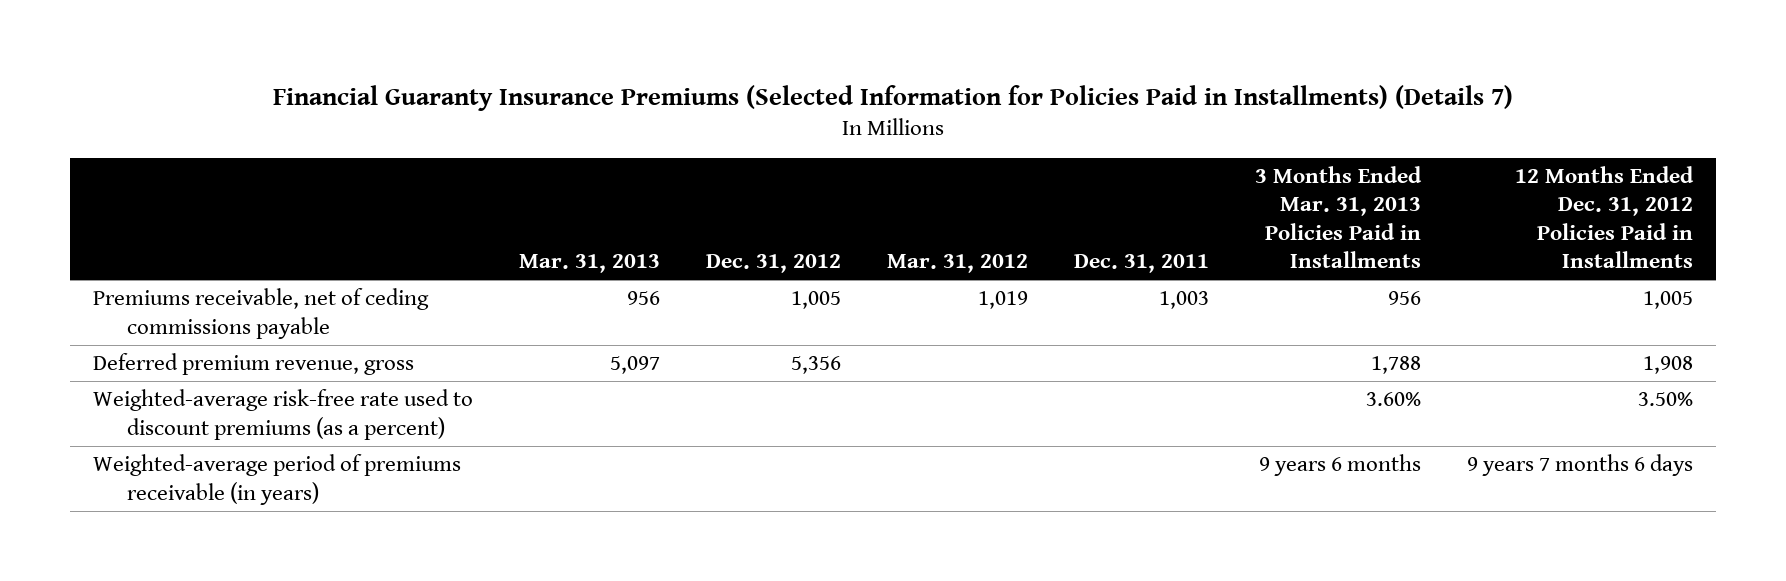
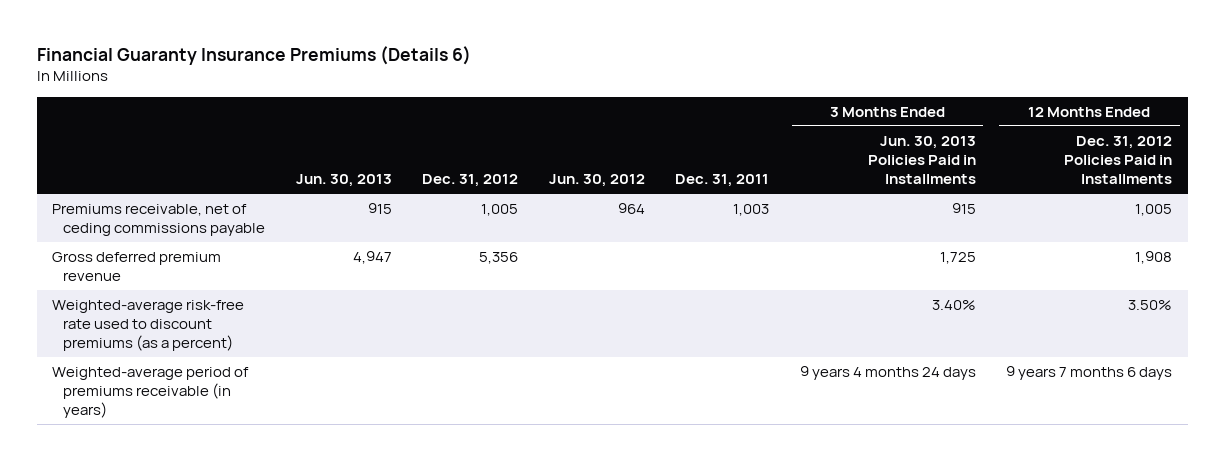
- Financial Guaranty Insurance Premiums (Selected Information for Policies Paid in Installments) (Details 7)
+ Financial Guaranty Insurance Premiums (Details 6)
- | Mar. 31, 2013 | Dec. 31, 2012 | Mar. 31, 2012 | Dec. 31, 2011 | 3 Months Ended Mar. 31, 2013 Policies Paid in Installments | 12 Months Ended Dec. 31, 2012 Policies Paid in Installments
+ | Jun. 30, 2013 | Dec. 31, 2012 | Jun. 30, 2012 | Dec. 31, 2011 | 3 Months Ended Jun. 30, 2013 Policies Paid in Installments | 12 Months Ended Dec. 31, 2012 Policies Paid in Installments
- Deferred premium revenue, gross | 5,097 | 5,356 | | | 1,788 | 1,908
+ Gross deferred premium revenue | 4,947 | 5,356 | | | 1,725 | 1,908

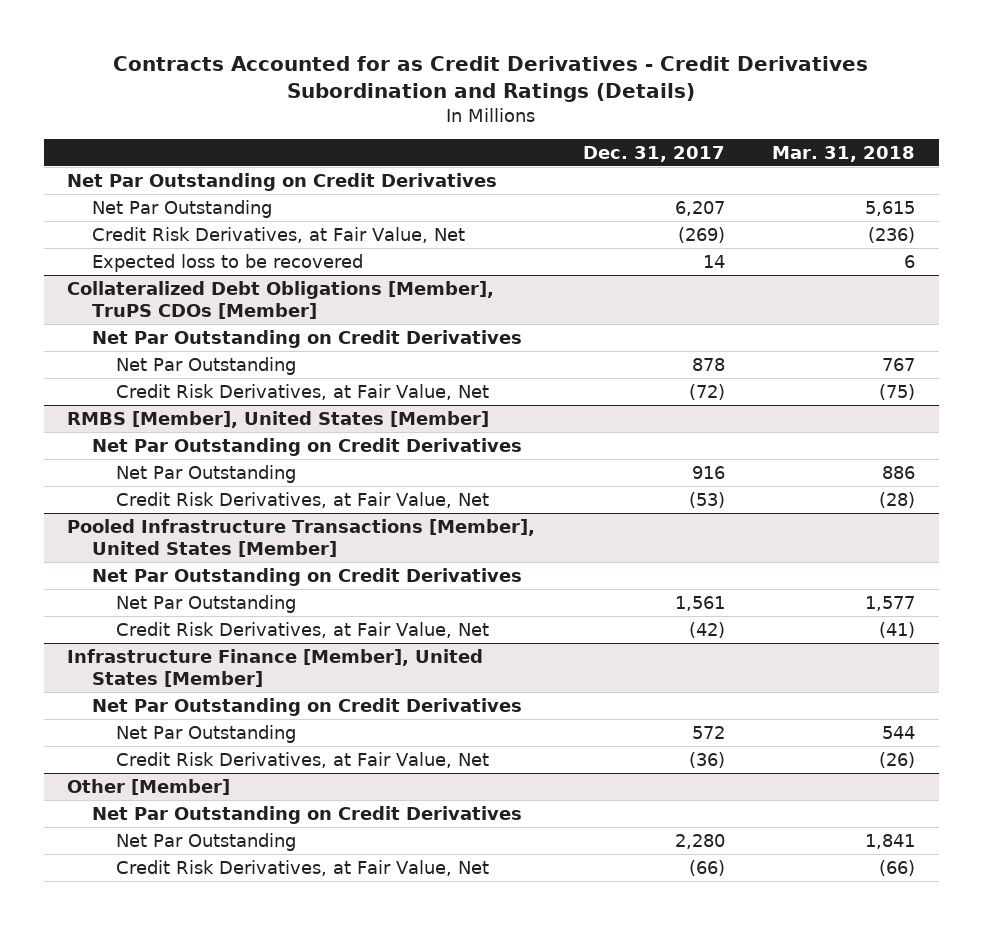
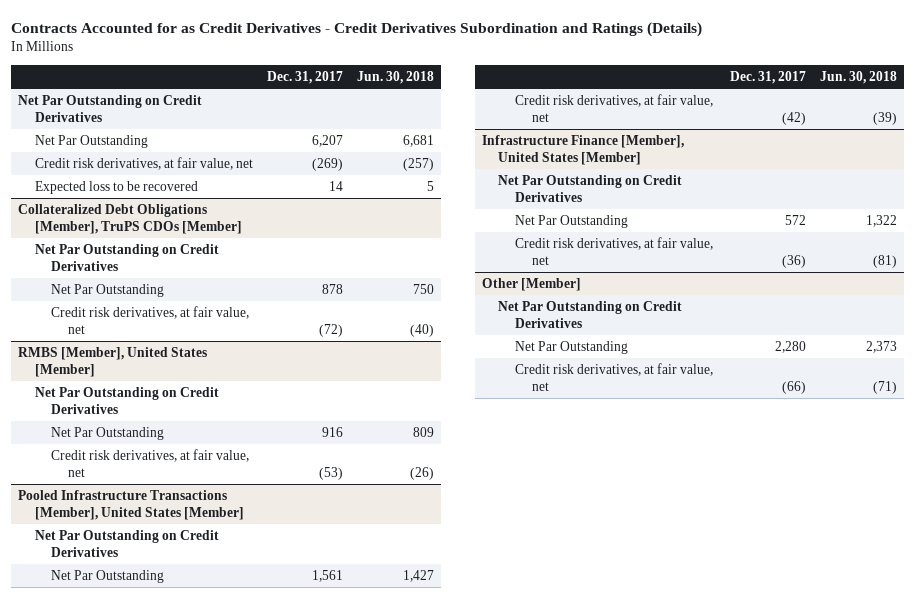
- | Dec. 31, 2017 | Mar. 31, 2018
+ | Dec. 31, 2017 | Jun. 30, 2018
- Credit Risk Derivatives, at Fair Value, Net | (269) | (236)
+ Credit risk derivatives, at fair value, net | (269) | (257)
@ Collateralized Debt Obligations [Member], TruPS CDOs [Member]
- Credit Risk Derivatives, at Fair Value, Net | (72) | (75)
+ Credit risk derivatives, at fair value, net | (72) | (40)
@ RMBS [Member], United States [Member]
- Credit Risk Derivatives, at Fair Value, Net | (53) | (28)
+ Credit risk derivatives, at fair value, net | (53) | (26)
@ Pooled Infrastructure Transactions [Member], United States [Member]
- Credit Risk Derivatives, at Fair Value, Net | (42) | (41)
+ Credit risk derivatives, at fair value, net | (42) | (39)
@ Infrastructure Finance [Member], United States [Member]
- Credit Risk Derivatives, at Fair Value, Net | (36) | (26)
+ Credit risk derivatives, at fair value, net | (36) | (81)
@ Other [Member]
- Credit Risk Derivatives, at Fair Value, Net | (66) | (66)
+ Credit risk derivatives, at fair value, net | (66) | (71)

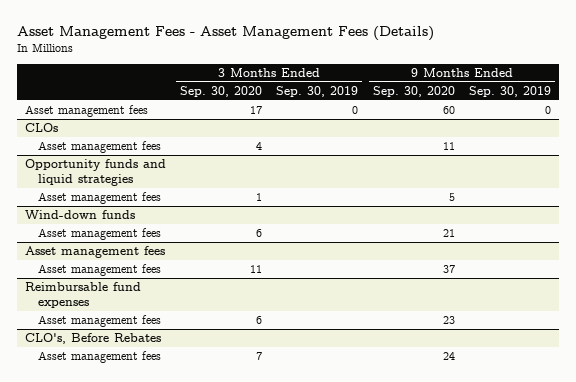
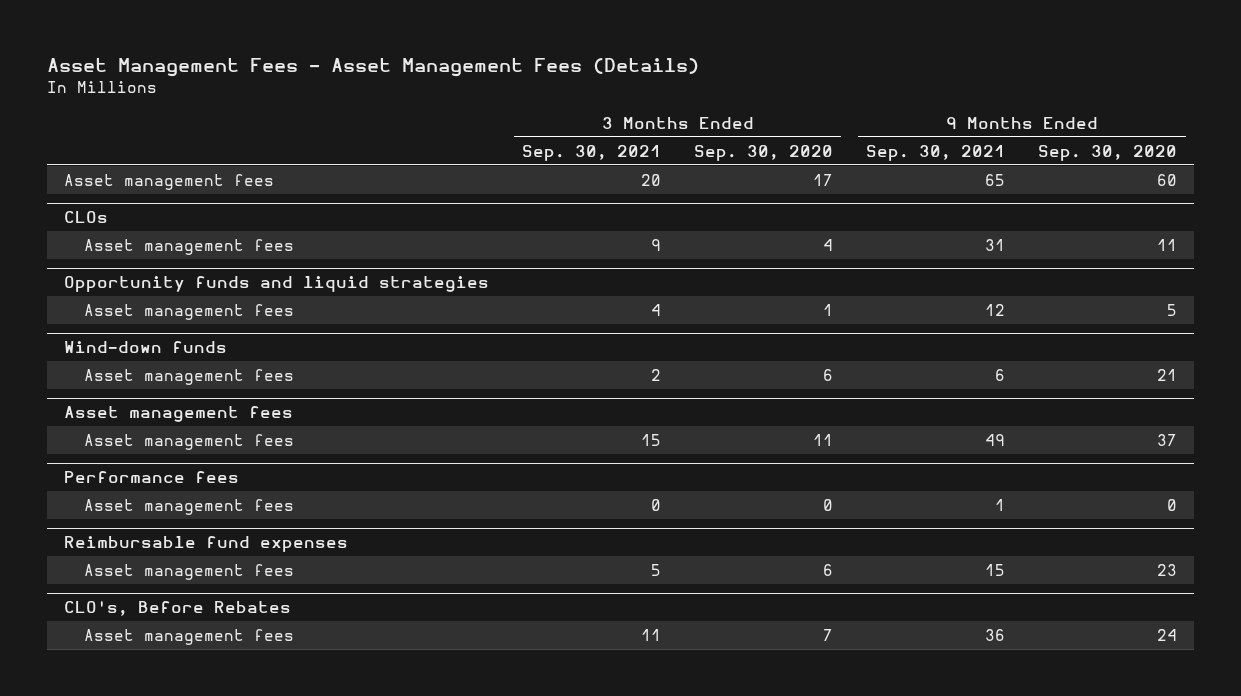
- | 3 Months Ended Sep. 30, 2020 | 3 Months Ended Sep. 30, 2019 | 9 Months Ended Sep. 30, 2020 | 9 Months Ended Sep. 30, 2019
+ | 3 Months Ended Sep. 30, 2021 | 3 Months Ended Sep. 30, 2020 | 9 Months Ended Sep. 30, 2021 | 9 Months Ended Sep. 30, 2020
+ Performance fees
+ Asset management fees | 0 | 0 | 1 | 0

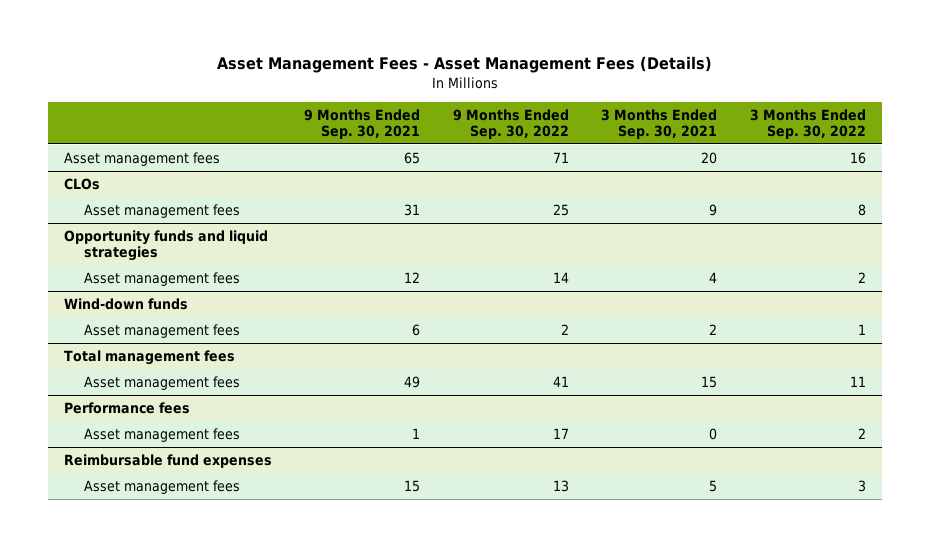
- | 3 Months Ended Sep. 30, 2021 | 3 Months Ended Sep. 30, 2020 | 9 Months Ended Sep. 30, 2021 | 9 Months Ended Sep. 30, 2020
+ | 9 Months Ended Sep. 30, 2021 | 9 Months Ended Sep. 30, 2022 | 3 Months Ended Sep. 30, 2021 | 3 Months Ended Sep. 30, 2022
- Asset management fees
+ Total management fees
- CLO's, Before Rebates
- Asset management fees | 11 | 7 | 36 | 24

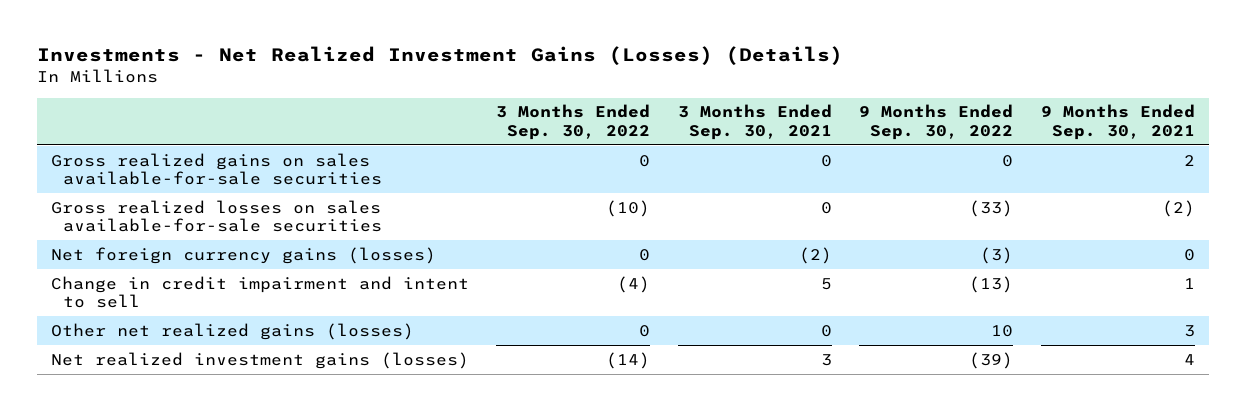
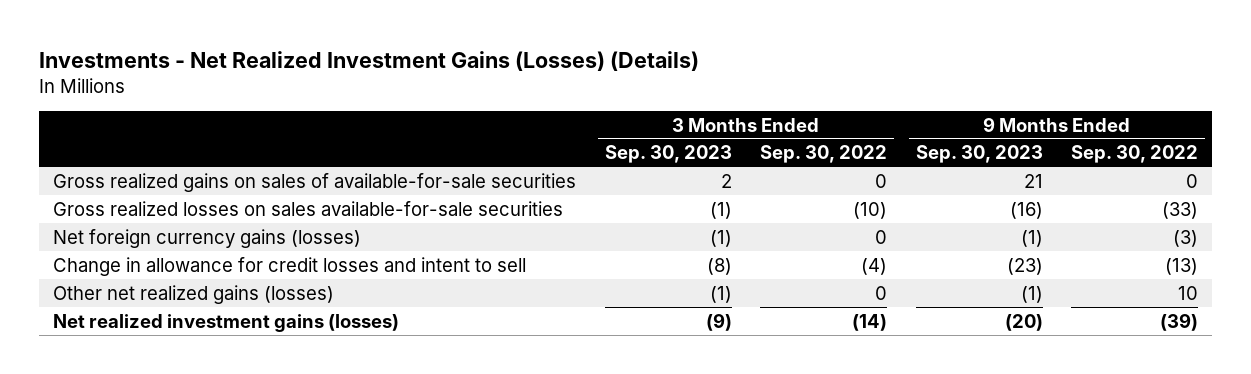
- | 3 Months Ended Sep. 30, 2022 | 3 Months Ended Sep. 30, 2021 | 9 Months Ended Sep. 30, 2022 | 9 Months Ended Sep. 30, 2021
+ | 3 Months Ended Sep. 30, 2023 | 3 Months Ended Sep. 30, 2022 | 9 Months Ended Sep. 30, 2023 | 9 Months Ended Sep. 30, 2022
- Gross realized gains on sales available-for-sale securities | 0 | 0 | 0 | 2
+ Gross realized gains on sales of available-for-sale securities | 2 | 0 | 21 | 0
- Change in credit impairment and intent to sell | (4) | 5 | (13) | 1
+ Change in allowance for credit losses and intent to sell | (8) | (4) | (23) | (13)

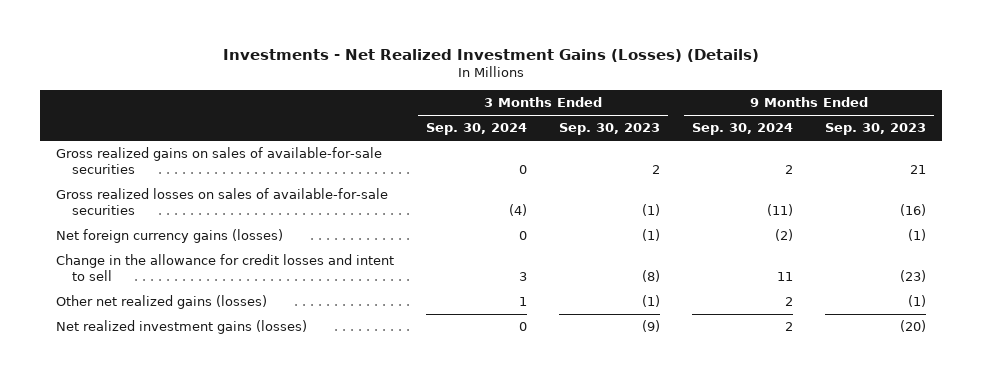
- | 3 Months Ended Sep. 30, 2023 | 3 Months Ended Sep. 30, 2022 | 9 Months Ended Sep. 30, 2023 | 9 Months Ended Sep. 30, 2022
+ | 3 Months Ended Sep. 30, 2024 | 3 Months Ended Sep. 30, 2023 | 9 Months Ended Sep. 30, 2024 | 9 Months Ended Sep. 30, 2023
- Gross realized losses on sales available-for-sale securities | (1) | (10) | (16) | (33)
+ Gross realized losses on sales of available-for-sale securities | (4) | (1) | (11) | (16)
- Change in allowance for credit losses and intent to sell | (8) | (4) | (23) | (13)
+ Change in the allowance for credit losses and intent to sell | 3 | (8) | 11 | (23)

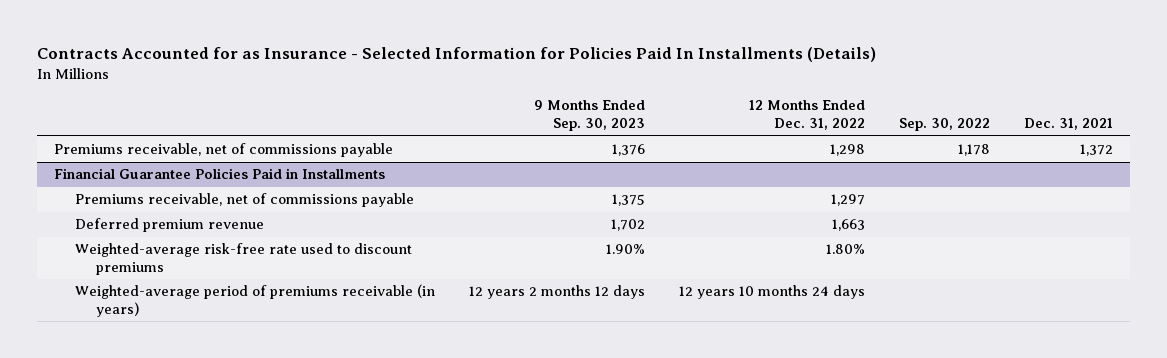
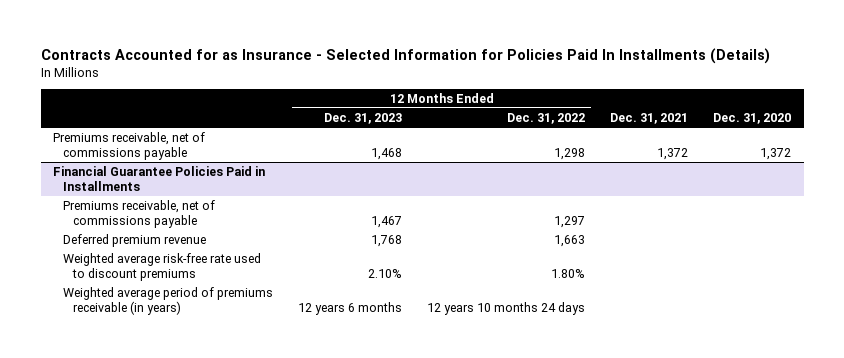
- | 9 Months Ended Sep. 30, 2023 | 12 Months Ended Dec. 31, 2022 | Sep. 30, 2022 | Dec. 31, 2021
+ | 12 Months Ended Dec. 31, 2023 | 12 Months Ended Dec. 31, 2022 | Dec. 31, 2021 | Dec. 31, 2020
@ Financial Guarantee Policies Paid in Installments
- Weighted-average risk-free rate used to discount premiums | 1.90% | 1.80% | |
- Weighted-average period of premiums receivable (in years) | 12 years 2 months 12 days | 12 years 10 months 24 days | |
+ Weighted average risk-free rate used to discount premiums | 2.10% | 1.80% | |
+ Weighted average period of premiums receivable (in years) | 12 years 6 months | 12 years 10 months 24 days | |

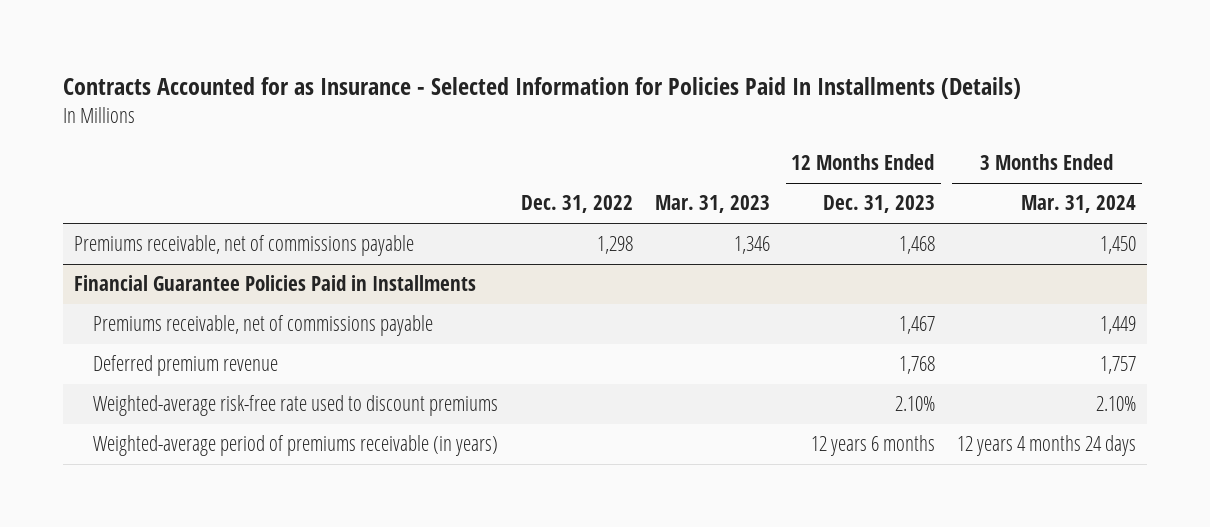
- | 12 Months Ended Dec. 31, 2023 | 12 Months Ended Dec. 31, 2022 | Dec. 31, 2021 | Dec. 31, 2020
+ | Dec. 31, 2022 | Mar. 31, 2023 | 12 Months Ended Dec. 31, 2023 | 3 Months Ended Mar. 31, 2024
@ Financial Guarantee Policies Paid in Installments
- Weighted average risk-free rate used to discount premiums | 2.10% | 1.80% | |
- Weighted average period of premiums receivable (in years) | 12 years 6 months | 12 years 10 months 24 days | |
+ Weighted-average risk-free rate used to discount premiums | | | 2.10% | 2.10%
+ Weighted-average period of premiums receivable (in years) | | | 12 years 6 months | 12 years 4 months 24 days

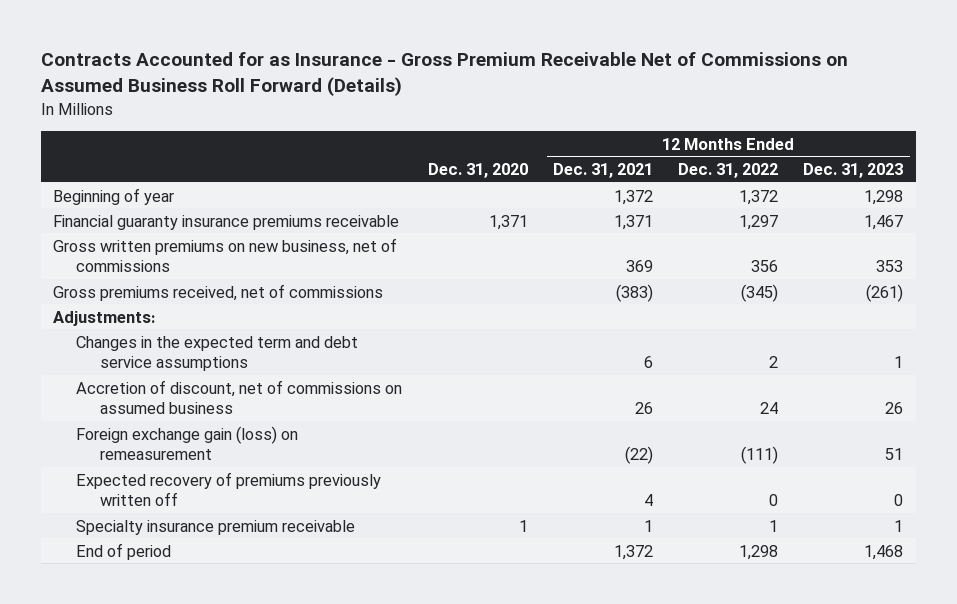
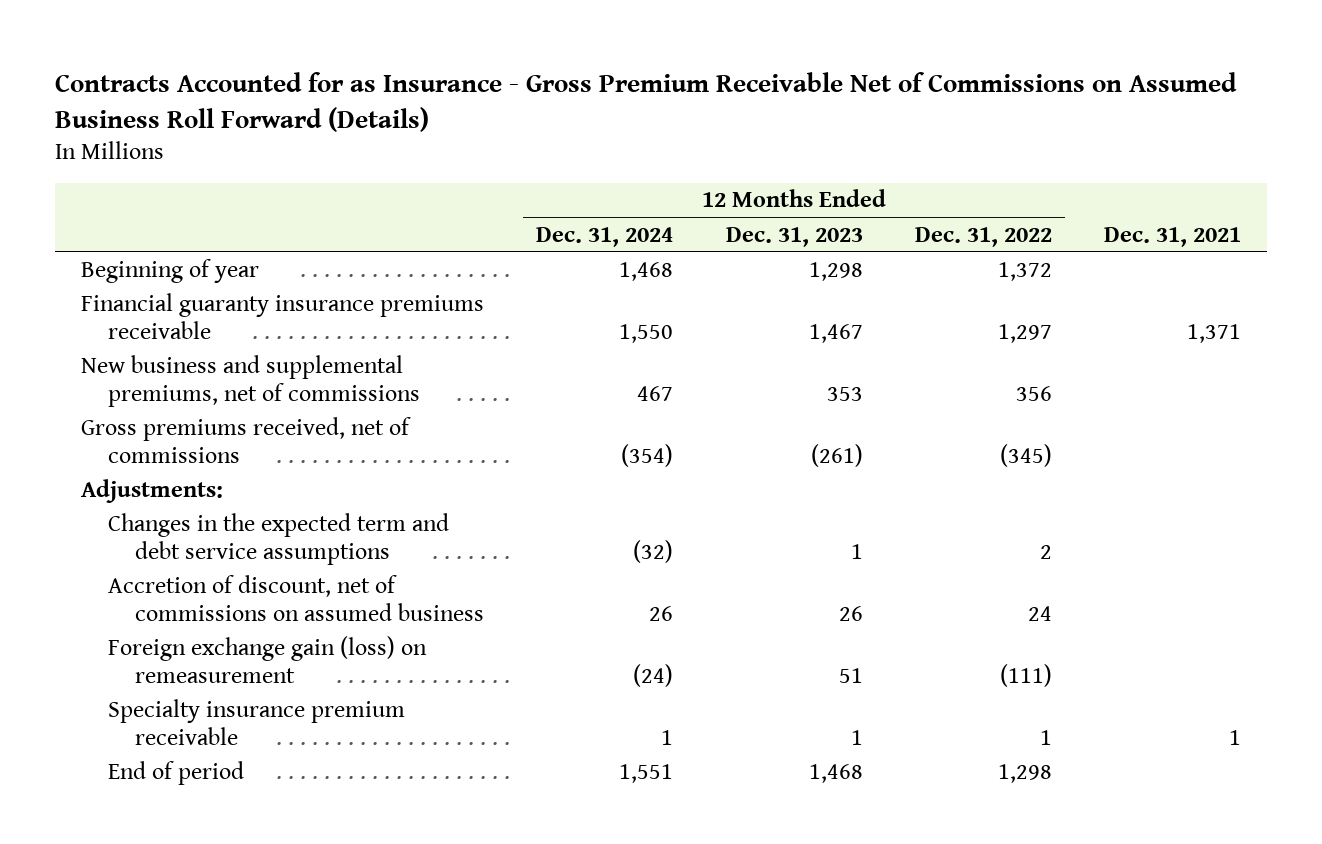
- | Dec. 31, 2020 | 12 Months Ended Dec. 31, 2021 | 12 Months Ended Dec. 31, 2022 | 12 Months Ended Dec. 31, 2023
+ | 12 Months Ended Dec. 31, 2024 | 12 Months Ended Dec. 31, 2023 | 12 Months Ended Dec. 31, 2022 | Dec. 31, 2021
- Gross written premiums on new business, net of commissions | | 369 | 356 | 353
+ New business and supplemental premiums, net of commissions | 467 | 353 | 356 |
- Expected recovery of premiums previously written off | | 4 | 0 | 0

